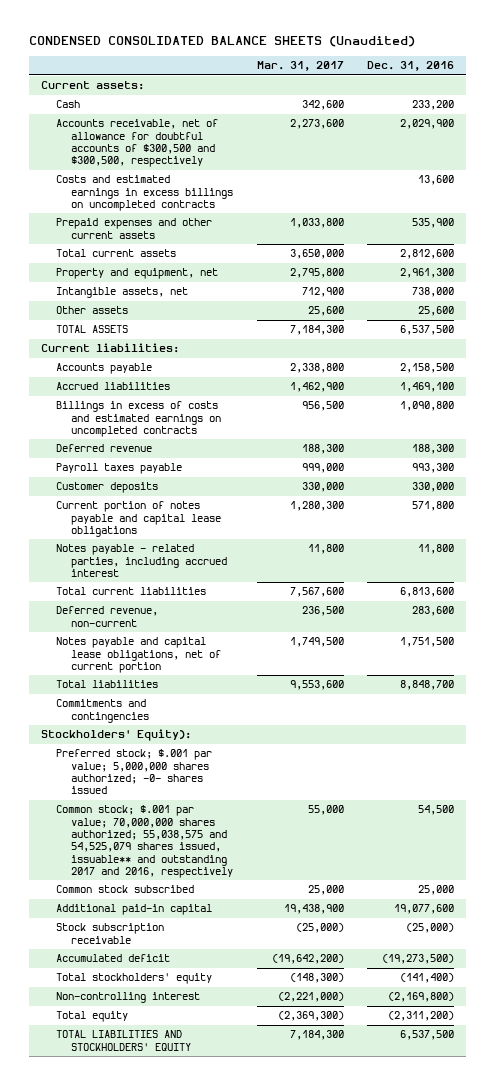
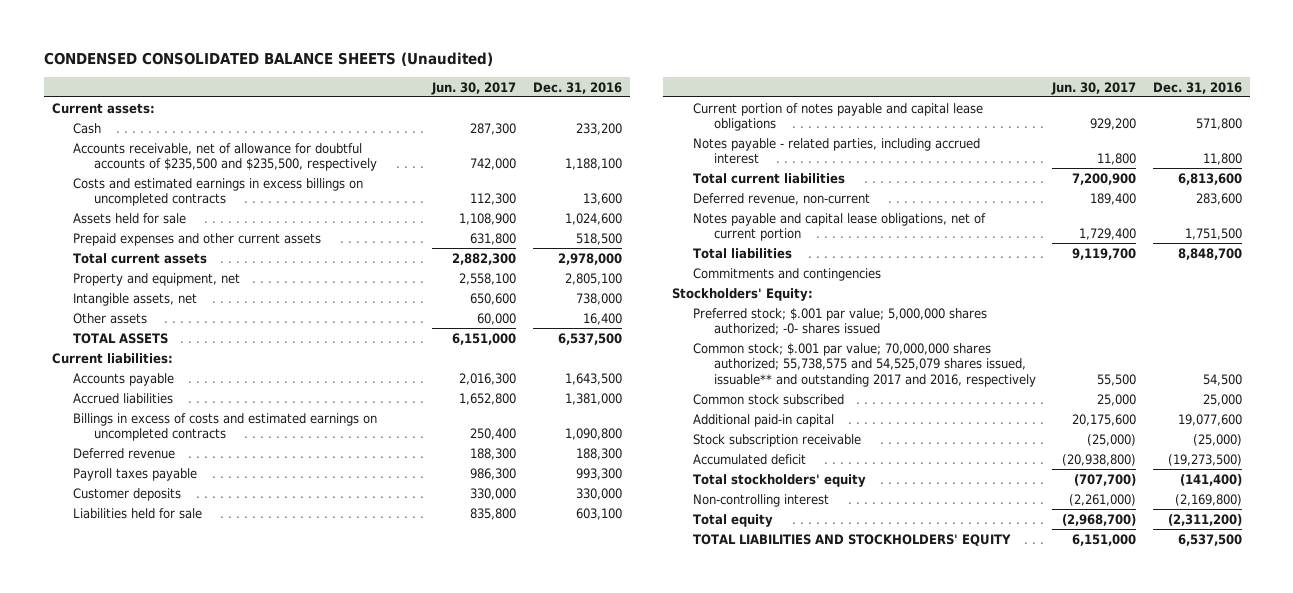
- | Mar. 31, 2017 | Dec. 31, 2016
+ | Jun. 30, 2017 | Dec. 31, 2016
- Accounts receivable, net of allowance for doubtful accounts of $300,500 and $300,500, respectively | 2,273,600 | 2,029,900
+ Accounts receivable, net of allowance for doubtful accounts of $235,500 and $235,500, respectively | 742,000 | 1,188,100
- Prepaid expenses and other current assets | 1,033,800 | 535,900
- Total current assets | 3,650,000 | 2,812,600
- Property and equipment, net | 2,795,800 | 2,961,300
+ Assets held for sale | 1,108,900 | 1,024,600
+ Prepaid expenses and other current assets | 631,800 | 518,500
+ Total current assets | 2,882,300 | 2,978,000
+ Property and equipment, net | 2,558,100 | 2,805,100
- Other assets | 25,600 | 25,600
+ Other assets | 60,000 | 16,400
- Accounts payable | 2,338,800 | 2,158,500
- Accrued liabilities | 1,462,900 | 1,469,100
+ Accounts payable | 2,016,300 | 1,643,500
+ Accrued liabilities | 1,652,800 | 1,381,000
+ Liabilities held for sale | 835,800 | 603,100
- Stockholders' Equity):
+ Stockholders' Equity:
- Common stock; $.001 par value; 70,000,000 shares authorized; 55,038,575 and 54,525,079 shares issued, issuable** and outstanding 2017 and 2016, respectively | 55,000 | 54,500
+ Common stock; $.001 par value; 70,000,000 shares authorized; 55,738,575 and 54,525,079 shares issued, issuable** and outstanding 2017 and 2016, respectively | 55,500 | 54,500

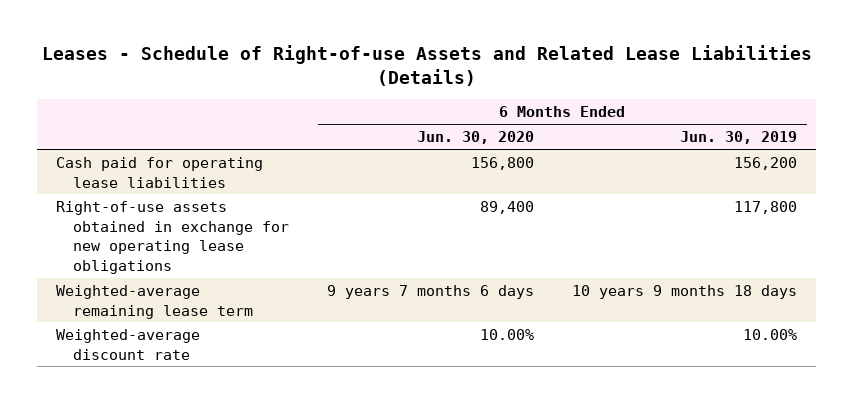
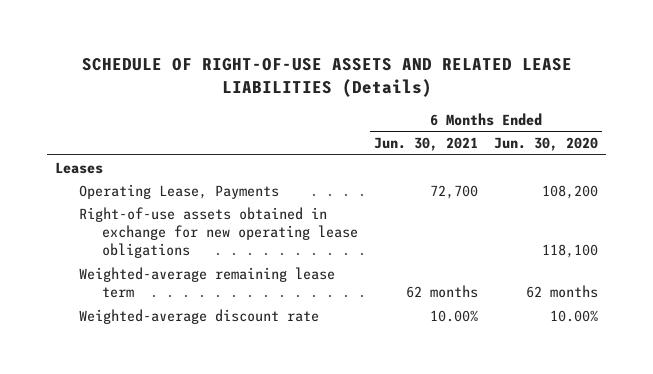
- Leases - Schedule of Right-of-use Assets and Related Lease Liabilities (Details)
+ SCHEDULE OF RIGHT-OF-USE ASSETS AND RELATED LEASE LIABILITIES (Details)
- | 6 Months Ended Jun. 30, 2020 | 6 Months Ended Jun. 30, 2019
+ | 6 Months Ended Jun. 30, 2021 | 6 Months Ended Jun. 30, 2020
- Cash paid for operating lease liabilities | 156,800 | 156,200
- Right-of-use assets obtained in exchange for new operating lease obligations | 89,400 | 117,800
- Weighted-average remaining lease term | 9 years 7 months 6 days | 10 years 9 months 18 days
+ Leases
+ Operating Lease, Payments | 72,700 | 108,200
+ Right-of-use assets obtained in exchange for new operating lease obligations | | 118,100
+ Weighted-average remaining lease term | 62 months | 62 months

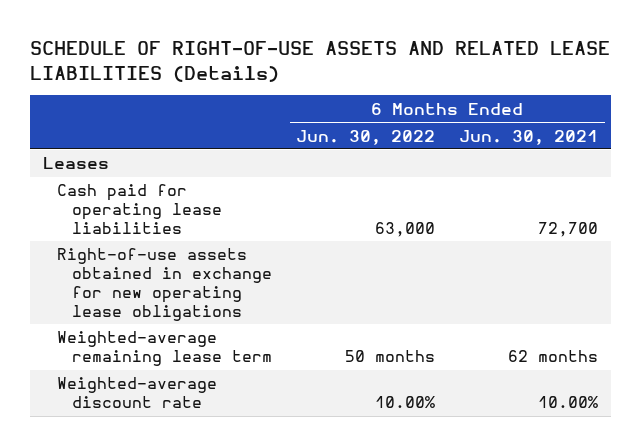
- | 6 Months Ended Jun. 30, 2021 | 6 Months Ended Jun. 30, 2020
+ | 6 Months Ended Jun. 30, 2022 | 6 Months Ended Jun. 30, 2021
- Operating Lease, Payments | 72,700 | 108,200
+ Cash paid for operating lease liabilities | 63,000 | 72,700

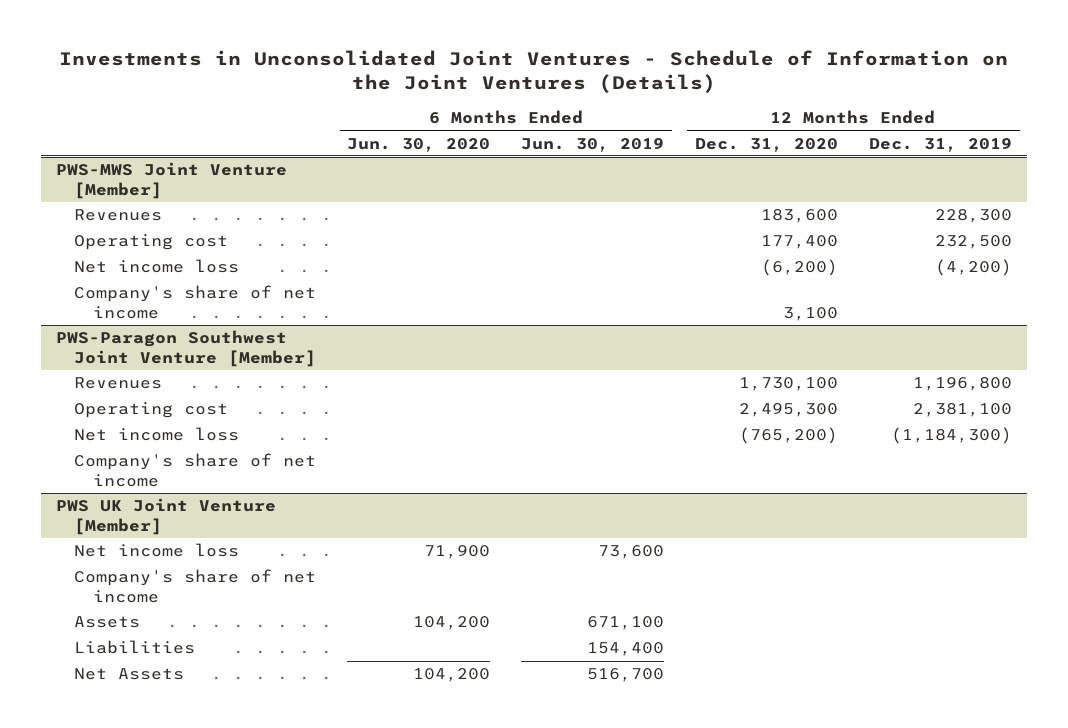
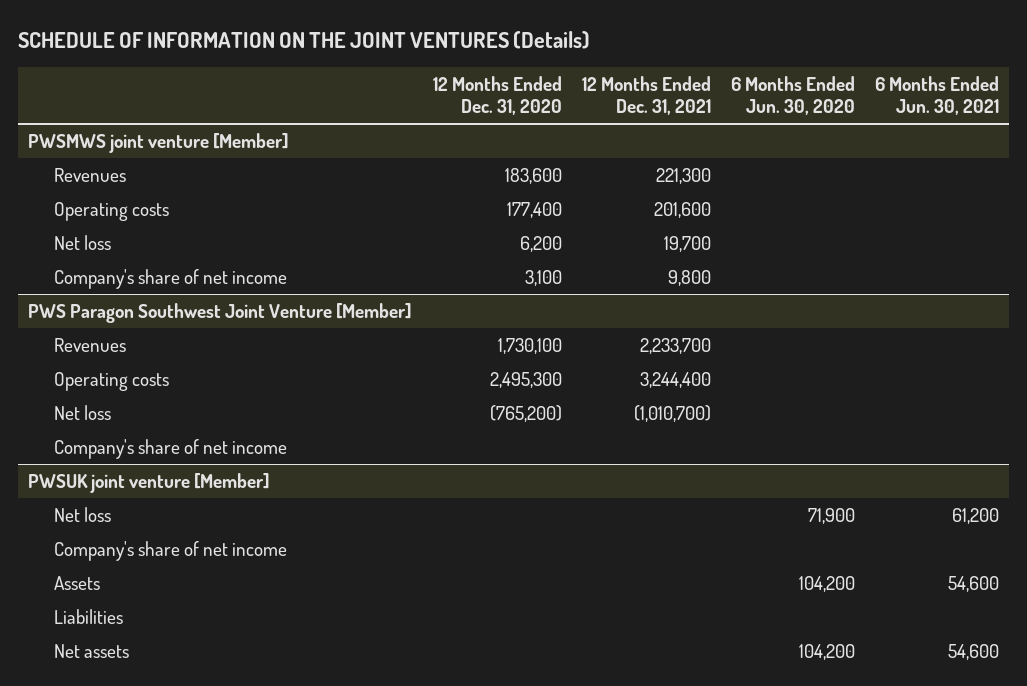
- Investments in Unconsolidated Joint Ventures - Schedule of Information on the Joint Ventures (Details)
+ SCHEDULE OF INFORMATION ON THE JOINT VENTURES (Details)
- | 6 Months Ended Jun. 30, 2020 | 6 Months Ended Jun. 30, 2019 | 12 Months Ended Dec. 31, 2020 | 12 Months Ended Dec. 31, 2019
+ | 12 Months Ended Dec. 31, 2020 | 12 Months Ended Dec. 31, 2021 | 6 Months Ended Jun. 30, 2020 | 6 Months Ended Jun. 30, 2021
- PWS-MWS Joint Venture [Member]
+ PWSMWS joint venture [Member]
- Operating cost | | | 177,400 | 232,500
- Net income loss | | | (6,200) | (4,200)
+ Operating costs | 177,400 | 201,600 | |
+ Net loss | 6,200 | 19,700 | |
- PWS-Paragon Southwest Joint Venture [Member]
+ PWS Paragon Southwest Joint Venture [Member]
- Operating cost | | | 2,495,300 | 2,381,100
- Net income loss | | | (765,200) | (1,184,300)
+ Operating costs | 2,495,300 | 3,244,400 | |
+ Net loss | (765,200) | (1,010,700) | |
- PWS UK Joint Venture [Member]
- Net income loss | 71,900 | 73,600 | |
+ PWSUK joint venture [Member]
+ Net loss | | | 71,900 | 61,200
- Net Assets | 104,200 | 516,700 | |
+ Net assets | | | 104,200 | 54,600

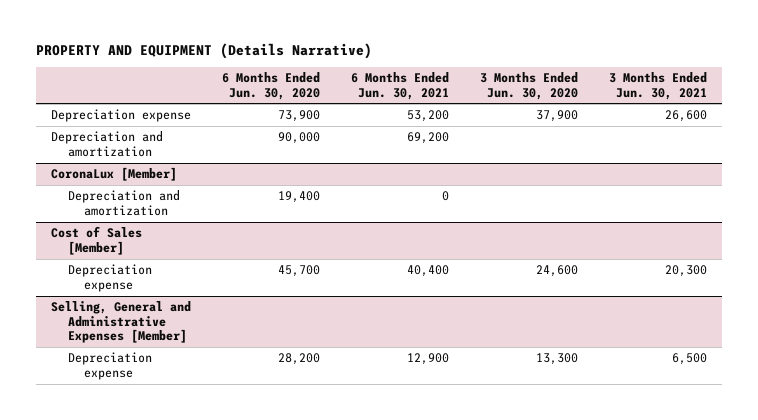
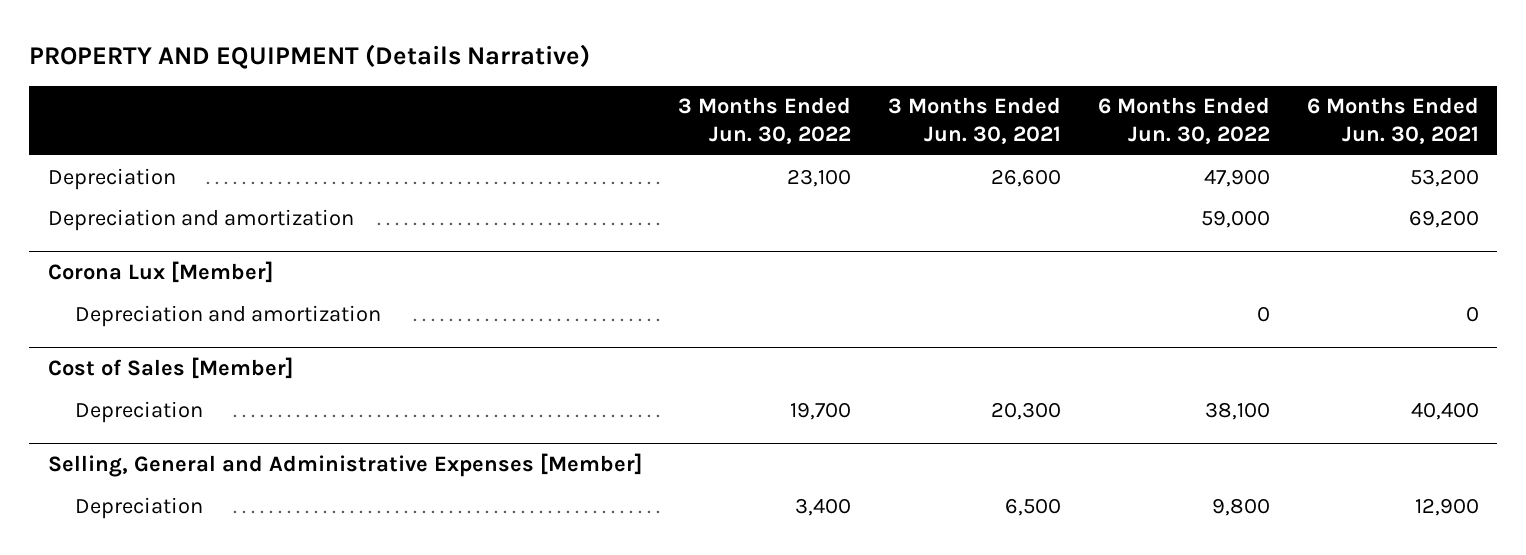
- | 6 Months Ended Jun. 30, 2020 | 6 Months Ended Jun. 30, 2021 | 3 Months Ended Jun. 30, 2020 | 3 Months Ended Jun. 30, 2021
+ | 3 Months Ended Jun. 30, 2022 | 3 Months Ended Jun. 30, 2021 | 6 Months Ended Jun. 30, 2022 | 6 Months Ended Jun. 30, 2021
- Depreciation expense | 73,900 | 53,200 | 37,900 | 26,600
+ Depreciation | 23,100 | 26,600 | 47,900 | 53,200
- CoronaLux [Member]
+ Corona Lux [Member]
@ Cost of Sales [Member]
- Depreciation expense | 45,700 | 40,400 | 24,600 | 20,300
+ Depreciation | 19,700 | 20,300 | 38,100 | 40,400
@ Selling, General and Administrative Expenses [Member]
- Depreciation expense | 28,200 | 12,900 | 13,300 | 6,500
+ Depreciation | 3,400 | 6,500 | 9,800 | 12,900

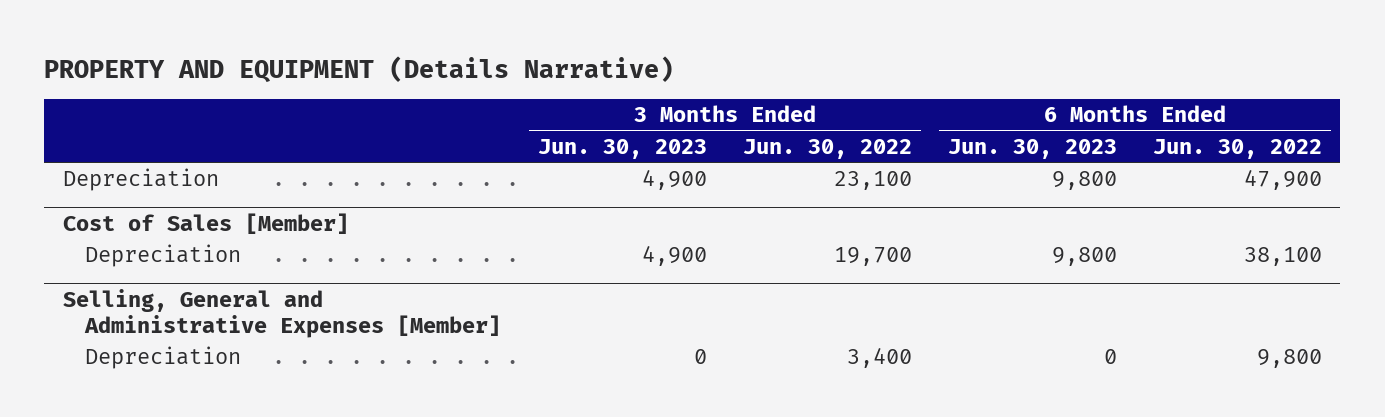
- | 3 Months Ended Jun. 30, 2022 | 3 Months Ended Jun. 30, 2021 | 6 Months Ended Jun. 30, 2022 | 6 Months Ended Jun. 30, 2021
+ | 3 Months Ended Jun. 30, 2023 | 3 Months Ended Jun. 30, 2022 | 6 Months Ended Jun. 30, 2023 | 6 Months Ended Jun. 30, 2022
- Depreciation and amortization | | | 59,000 | 69,200
- Corona Lux [Member]
- Depreciation and amortization | | | 0 | 0

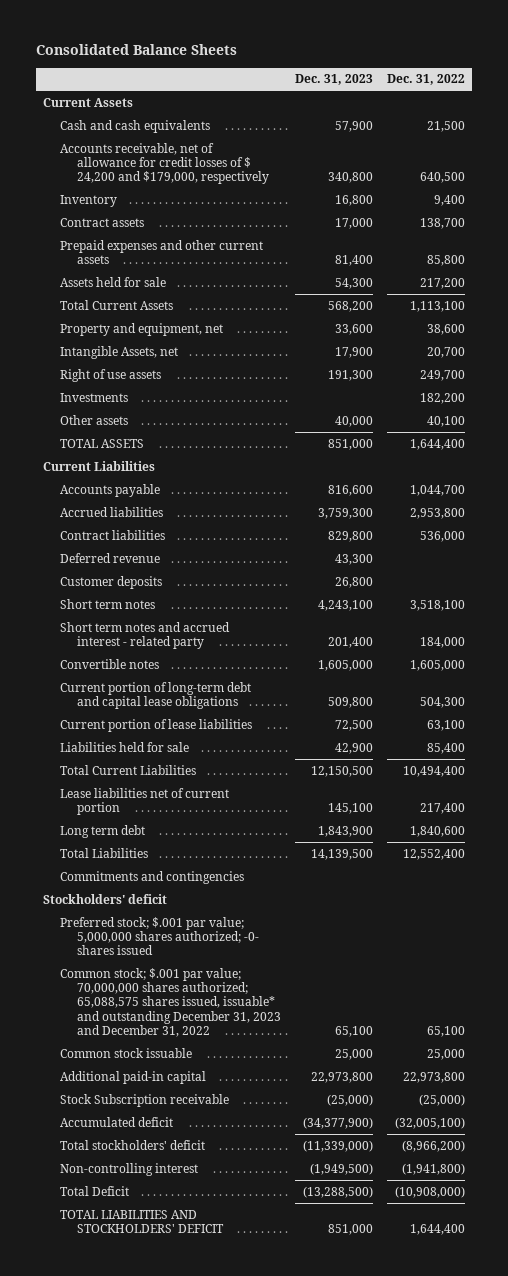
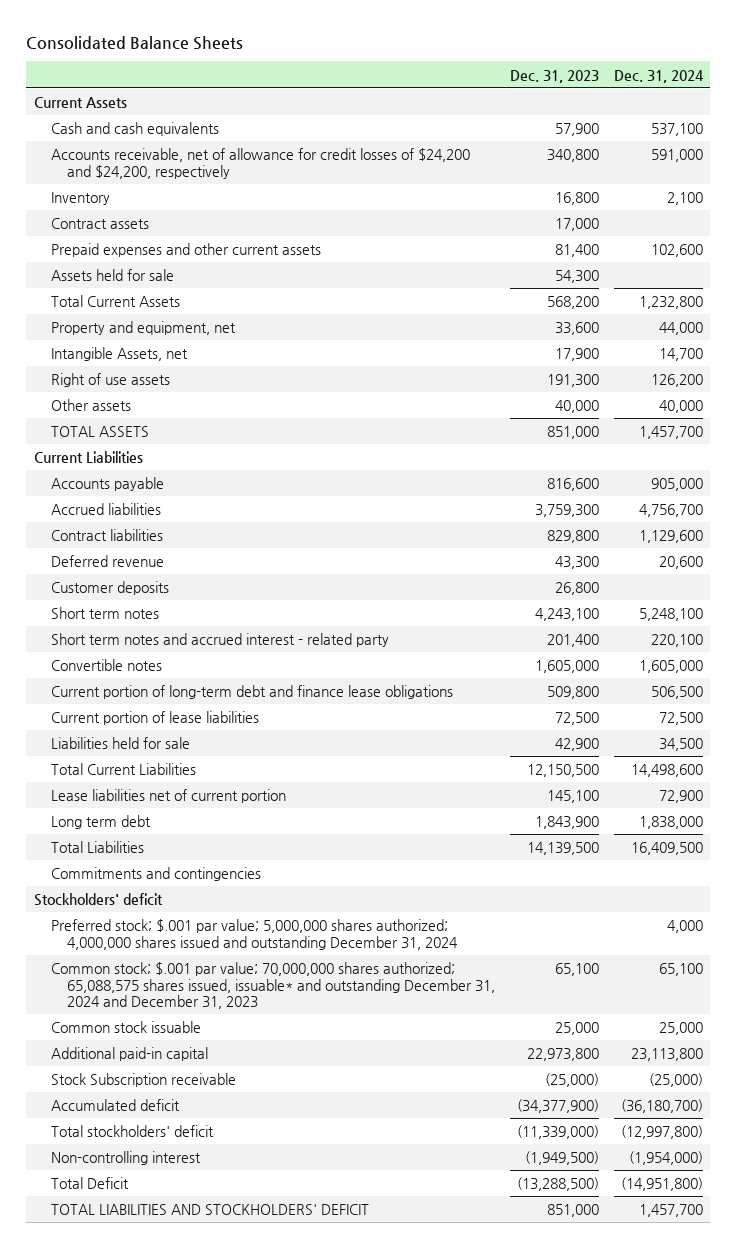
- | Dec. 31, 2023 | Dec. 31, 2022
+ | Dec. 31, 2023 | Dec. 31, 2024
- Accounts receivable, net of allowance for credit losses of $ 24,200 and $179,000, respectively | 340,800 | 640,500
+ Accounts receivable, net of allowance for credit losses of $24,200 and $24,200, respectively | 340,800 | 591,000
- Investments | | 182,200
- Current portion of long-term debt and capital lease obligations | 509,800 | 504,300
+ Current portion of long-term debt and finance lease obligations | 509,800 | 506,500
- Preferred stock; $.001 par value; 5,000,000 shares authorized; -0- shares issued
- Common stock; $.001 par value; 70,000,000 shares authorized; 65,088,575 shares issued, issuable* and outstanding December 31, 2023 and December 31, 2022 | 65,100 | 65,100
+ Preferred stock; $.001 par value; 5,000,000 shares authorized; 4,000,000 shares issued and outstanding December 31, 2024 | | 4,000
+ Common stock; $.001 par value; 70,000,000 shares authorized; 65,088,575 shares issued, issuable* and outstanding December 31, 2024 and December 31, 2023 | 65,100 | 65,100

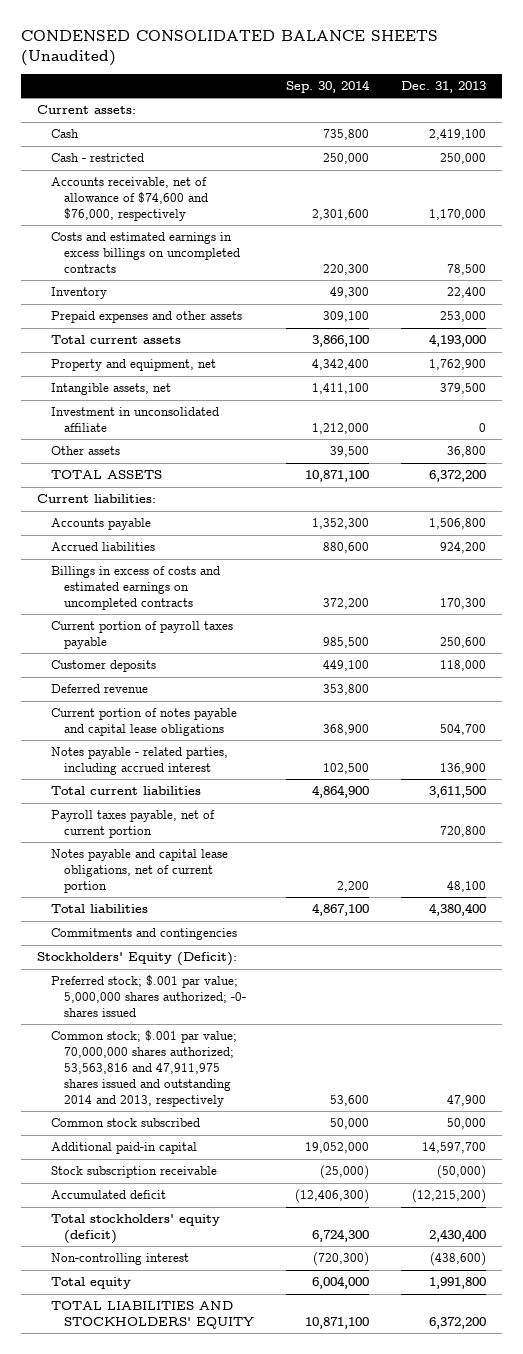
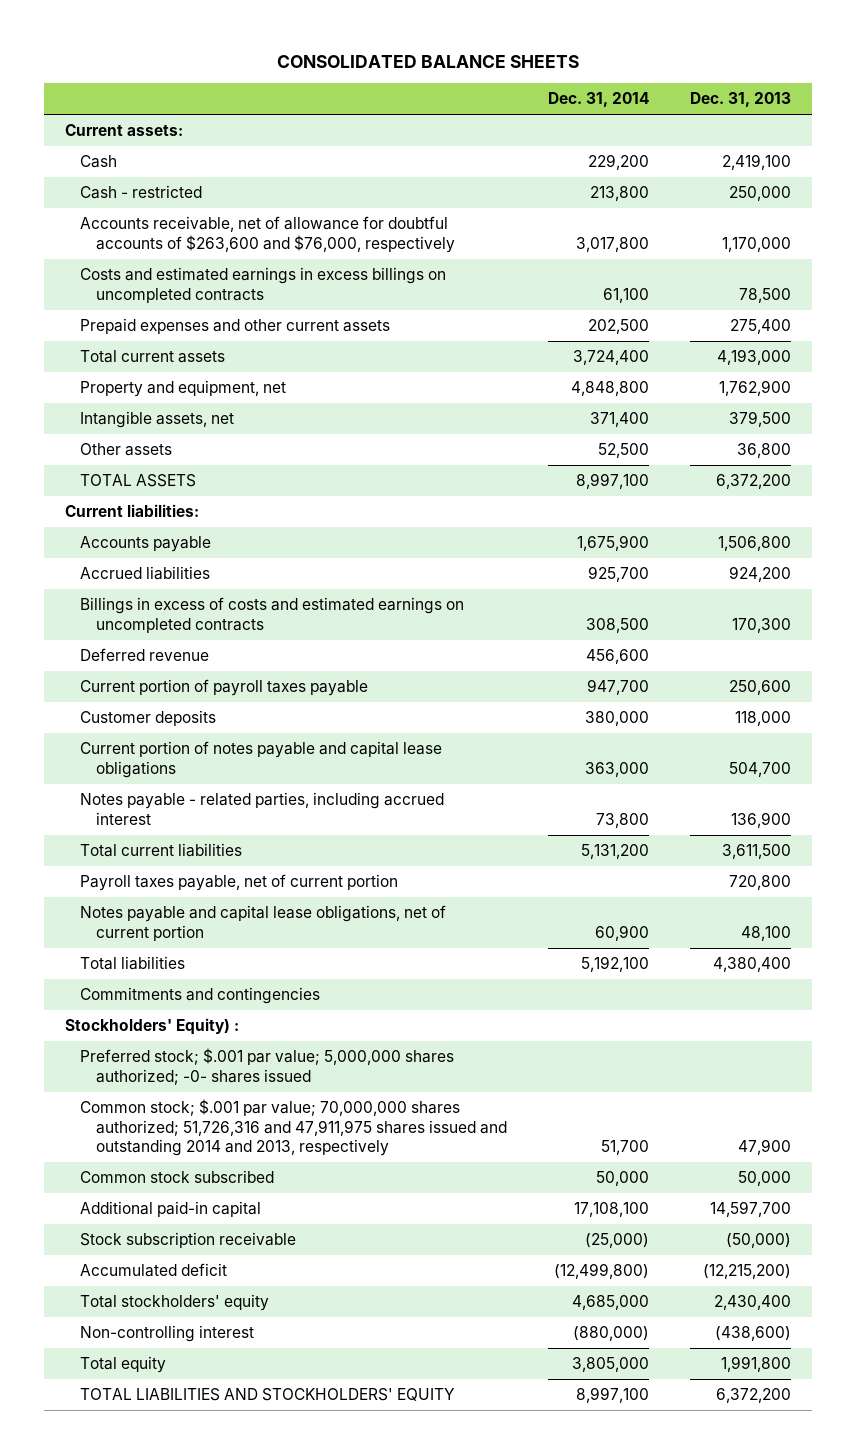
- CONDENSED CONSOLIDATED BALANCE SHEETS (Unaudited)
+ CONSOLIDATED BALANCE SHEETS
- | Sep. 30, 2014 | Dec. 31, 2013
+ | Dec. 31, 2014 | Dec. 31, 2013
- Accounts receivable, net of allowance of $74,600 and $76,000, respectively | 2,301,600 | 1,170,000
+ Accounts receivable, net of allowance for doubtful accounts of $263,600 and $76,000, respectively | 3,017,800 | 1,170,000
- Inventory | 49,300 | 22,400
- Prepaid expenses and other assets | 309,100 | 253,000
+ Prepaid expenses and other current assets | 202,500 | 275,400
- Investment in unconsolidated affiliate | 1,212,000 | 0
moved up: Deferred revenue | 456,600 |
- Stockholders' Equity (Deficit):
+ Stockholders' Equity) :
- Common stock; $.001 par value; 70,000,000 shares authorized; 53,563,816 and 47,911,975 shares issued and outstanding 2014 and 2013, respectively | 53,600 | 47,900
+ Common stock; $.001 par value; 70,000,000 shares authorized; 51,726,316 and 47,911,975 shares issued and outstanding 2014 and 2013, respectively | 51,700 | 47,900
- Total stockholders' equity (deficit) | 6,724,300 | 2,430,400
+ Total stockholders' equity | 4,685,000 | 2,430,400

